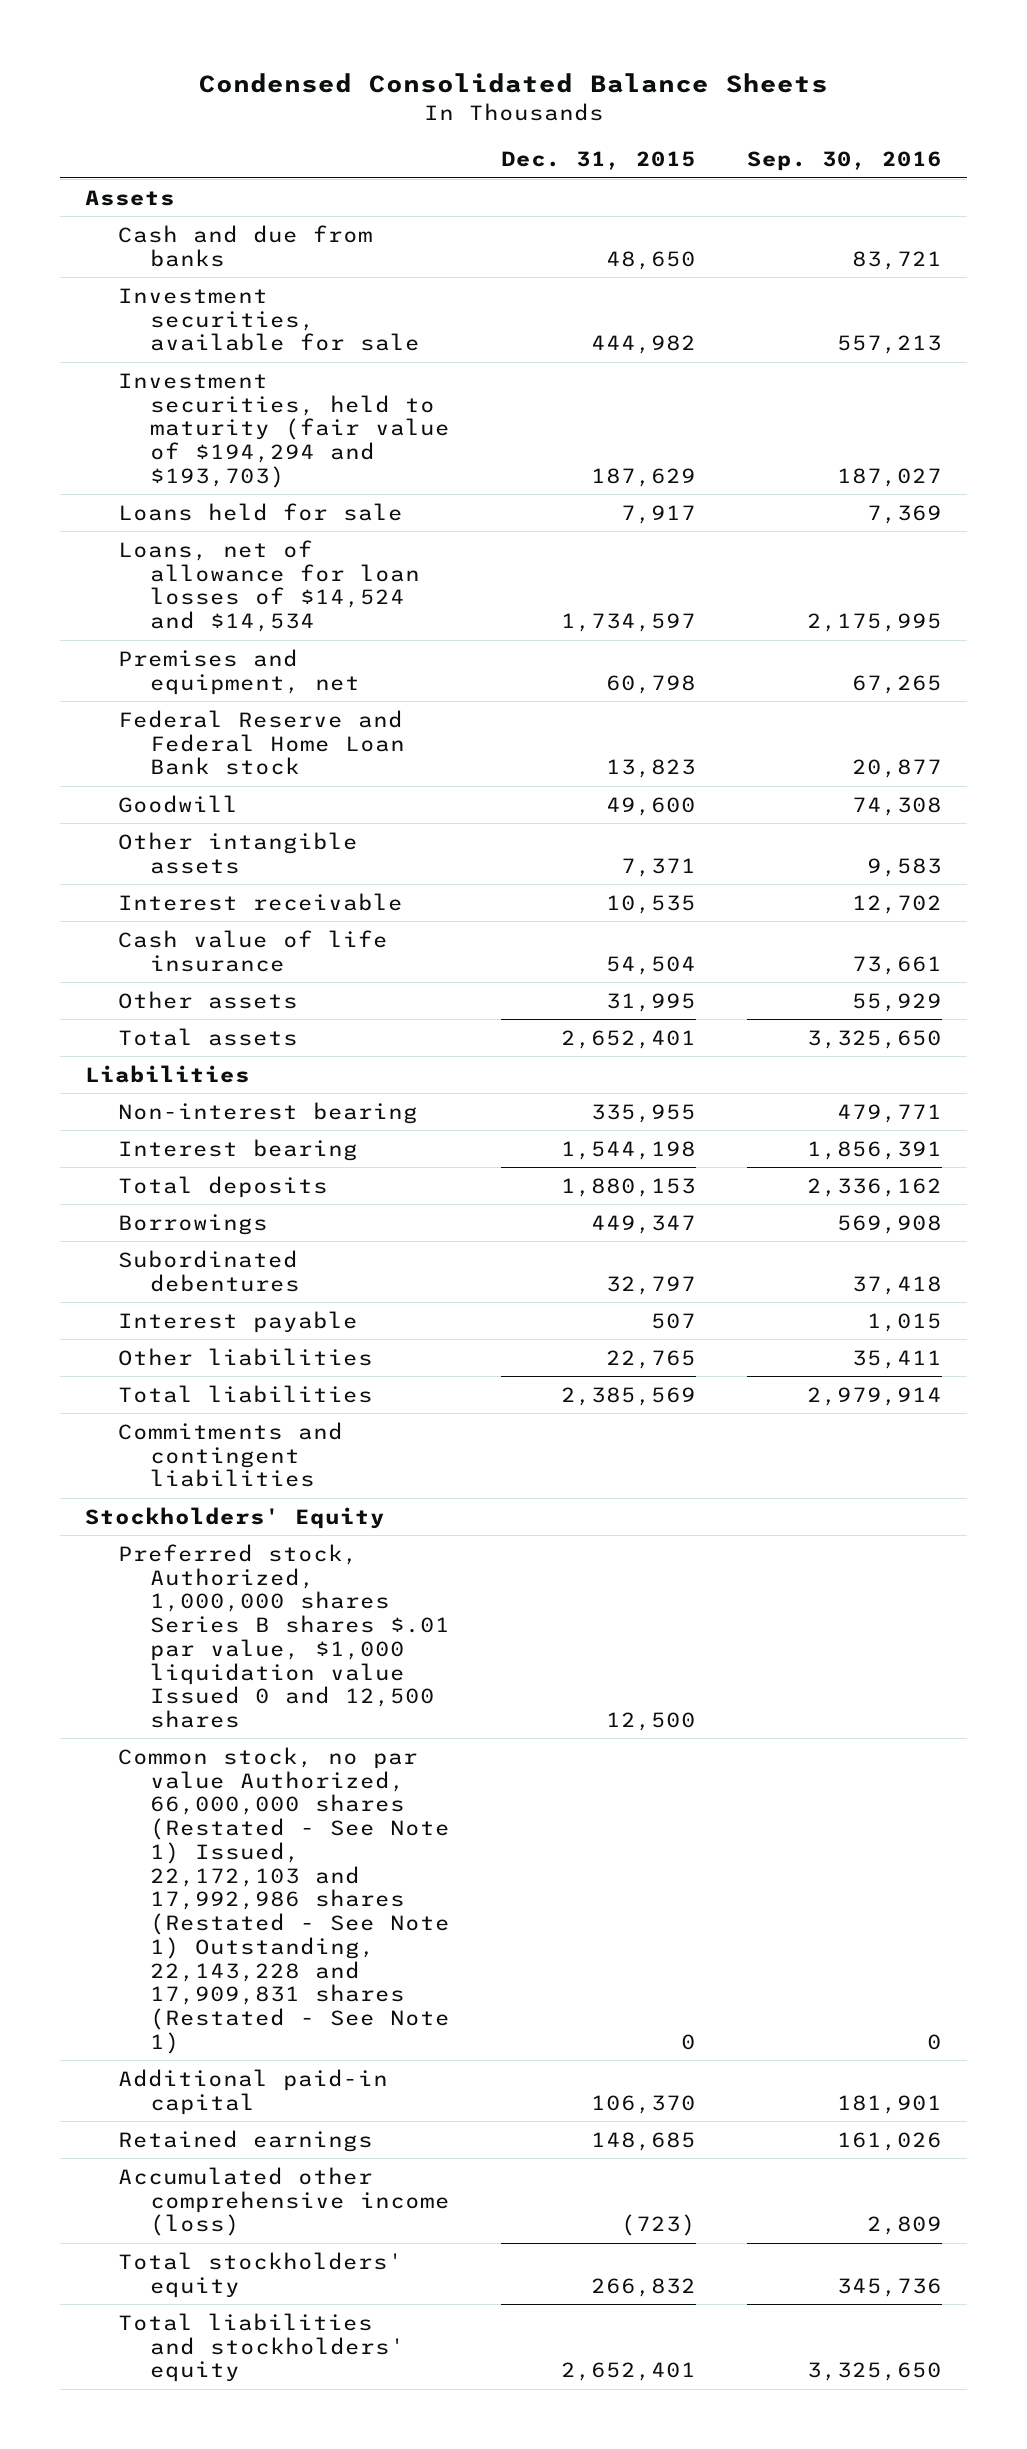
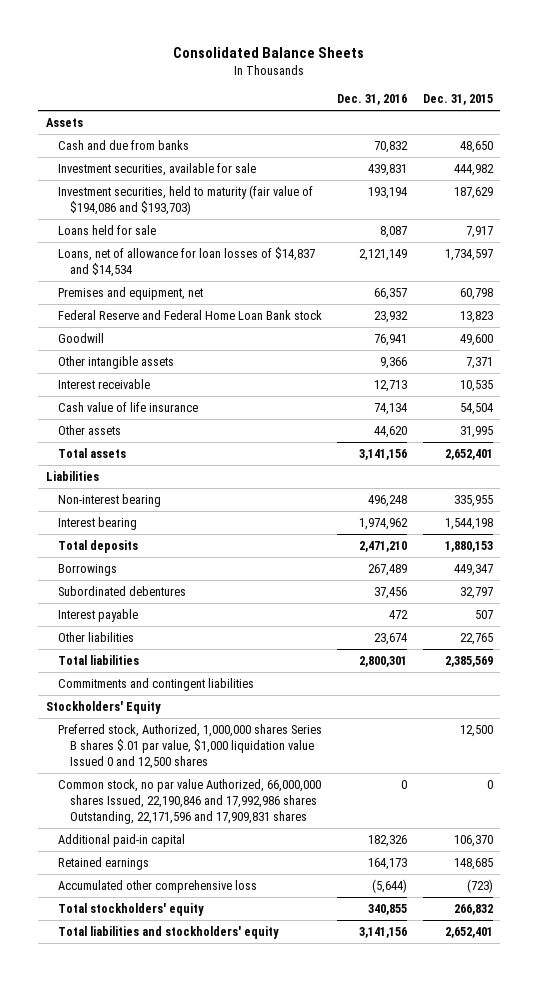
- Condensed Consolidated Balance Sheets
+ Consolidated Balance Sheets
- | Dec. 31, 2015 | Sep. 30, 2016
+ | Dec. 31, 2016 | Dec. 31, 2015
- Investment securities, held to maturity (fair value of $194,294 and $193,703) | 187,629 | 187,027
+ Investment securities, held to maturity (fair value of $194,086 and $193,703) | 193,194 | 187,629
- Loans, net of allowance for loan losses of $14,524 and $14,534 | 1,734,597 | 2,175,995
+ Loans, net of allowance for loan losses of $14,837 and $14,534 | 2,121,149 | 1,734,597
- Common stock, no par value Authorized, 66,000,000 shares (Restated - See Note 1) Issued, 22,172,103 and 17,992,986 shares (Restated - See Note 1) Outstanding, 22,143,228 and 17,909,831 shares (Restated - See Note 1) | 0 | 0
+ Common stock, no par value Authorized, 66,000,000 shares Issued, 22,190,846 and 17,992,986 shares Outstanding, 22,171,596 and 17,909,831 shares | 0 | 0
- Accumulated other comprehensive income (loss) | (723) | 2,809
+ Accumulated other comprehensive loss | (5,644) | (723)

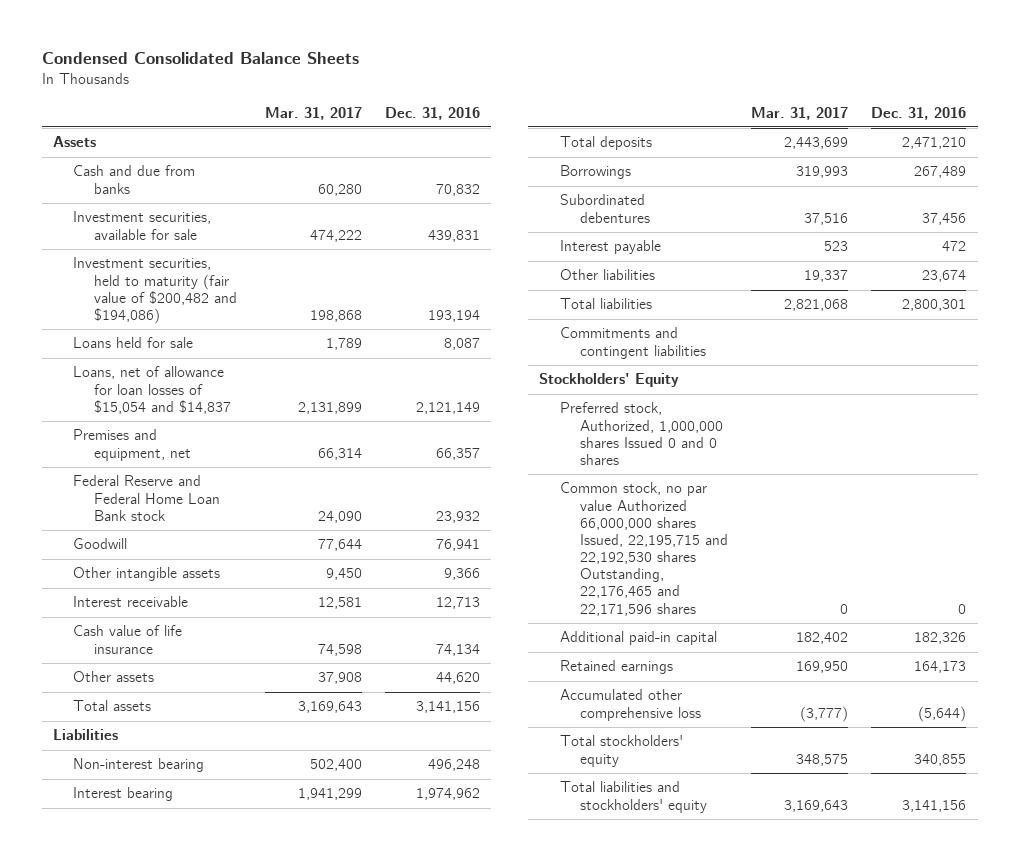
- Consolidated Balance Sheets
+ Condensed Consolidated Balance Sheets
- | Dec. 31, 2016 | Dec. 31, 2015
+ | Mar. 31, 2017 | Dec. 31, 2016
- Investment securities, held to maturity (fair value of $194,086 and $193,703) | 193,194 | 187,629
+ Investment securities, held to maturity (fair value of $200,482 and $194,086) | 198,868 | 193,194
- Loans, net of allowance for loan losses of $14,837 and $14,534 | 2,121,149 | 1,734,597
+ Loans, net of allowance for loan losses of $15,054 and $14,837 | 2,131,899 | 2,121,149
- Preferred stock, Authorized, 1,000,000 shares Series B shares $.01 par value, $1,000 liquidation value Issued 0 and 12,500 shares | | 12,500
- Common stock, no par value Authorized, 66,000,000 shares Issued, 22,190,846 and 17,992,986 shares Outstanding, 22,171,596 and 17,909,831 shares | 0 | 0
+ Preferred stock, Authorized, 1,000,000 shares Issued 0 and 0 shares
+ Common stock, no par value Authorized 66,000,000 shares Issued, 22,195,715 and 22,192,530 shares Outstanding, 22,176,465 and 22,171,596 shares | 0 | 0

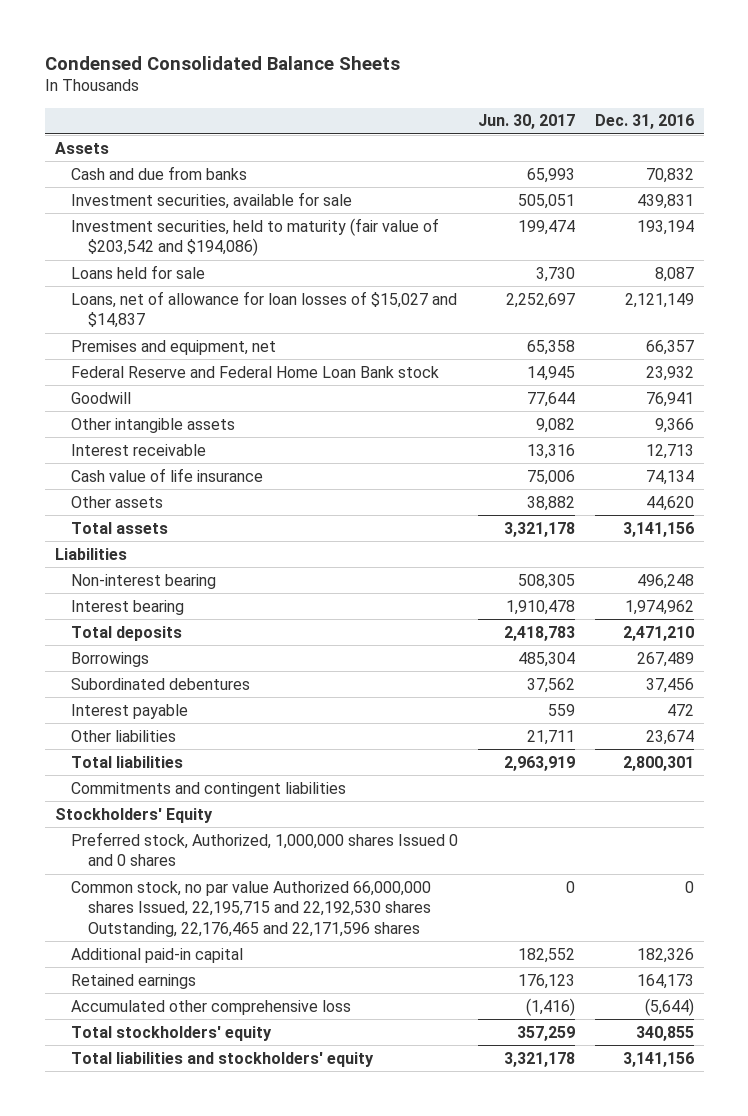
- | Mar. 31, 2017 | Dec. 31, 2016
+ | Jun. 30, 2017 | Dec. 31, 2016
- Investment securities, held to maturity (fair value of $200,482 and $194,086) | 198,868 | 193,194
+ Investment securities, held to maturity (fair value of $203,542 and $194,086) | 199,474 | 193,194
- Loans, net of allowance for loan losses of $15,054 and $14,837 | 2,131,899 | 2,121,149
+ Loans, net of allowance for loan losses of $15,027 and $14,837 | 2,252,697 | 2,121,149

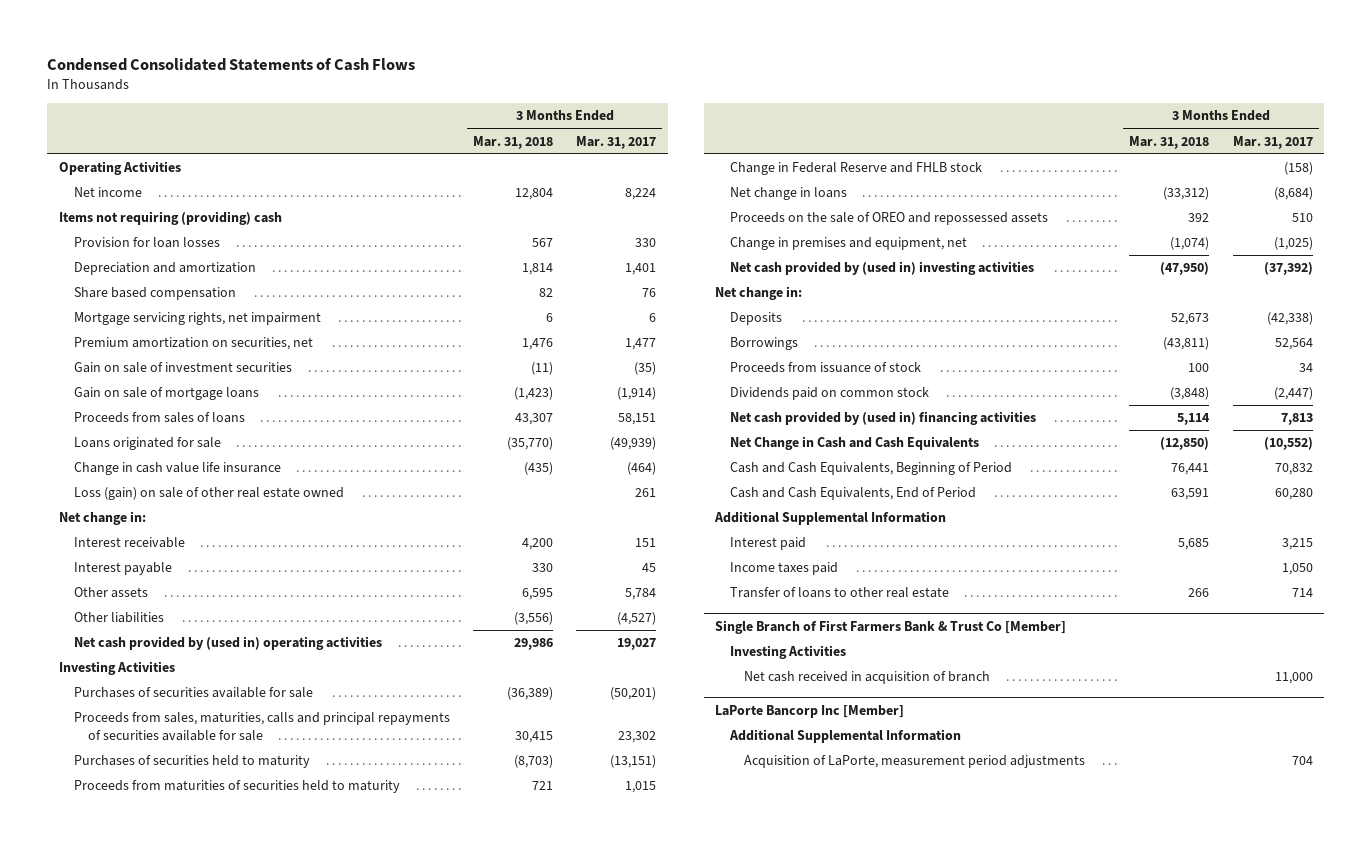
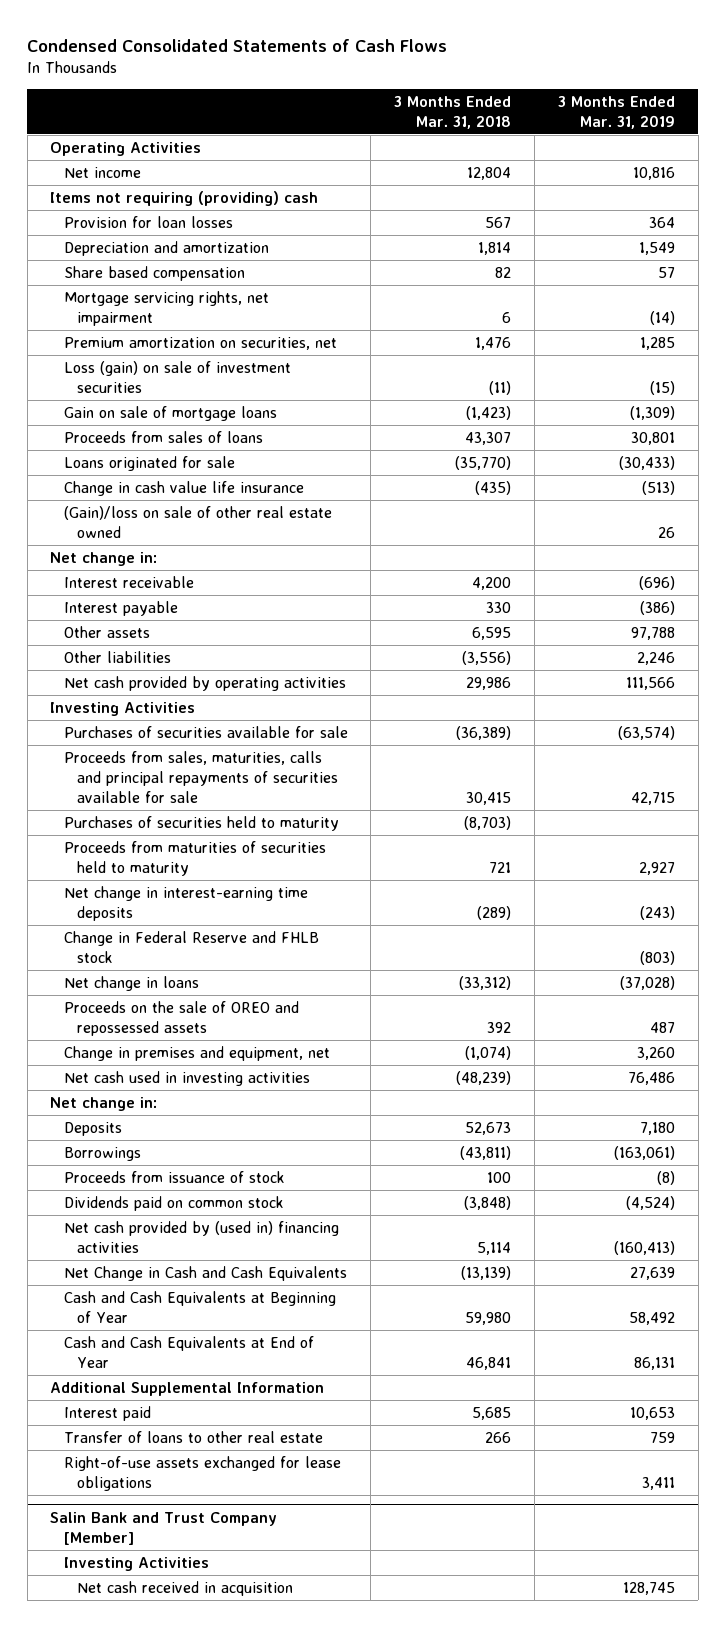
- | 3 Months Ended Mar. 31, 2018 | 3 Months Ended Mar. 31, 2017
+ | 3 Months Ended Mar. 31, 2018 | 3 Months Ended Mar. 31, 2019
- Gain on sale of investment securities | (11) | (35)
+ Loss (gain) on sale of investment securities | (11) | (15)
- Loss (gain) on sale of other real estate owned | | 261
+ (Gain)/loss on sale of other real estate owned | | 26
- Net cash provided by (used in) operating activities | 29,986 | 19,027
+ Net cash provided by operating activities | 29,986 | 111,566
+ Net change in interest-earning time deposits | (289) | (243)
- Net cash provided by (used in) investing activities | (47,950) | (37,392)
+ Net cash used in investing activities | (48,239) | 76,486
- Net Change in Cash and Cash Equivalents | (12,850) | (10,552)
- Cash and Cash Equivalents, Beginning of Period | 76,441 | 70,832
- Cash and Cash Equivalents, End of Period | 63,591 | 60,280
+ Net Change in Cash and Cash Equivalents | (13,139) | 27,639
+ Cash and Cash Equivalents at Beginning of Year | 59,980 | 58,492
+ Cash and Cash Equivalents at End of Year | 46,841 | 86,131
- Income taxes paid | | 1,050
- Single Branch of First Farmers Bank & Trust Co [Member]
+ Right-of-use assets exchanged for lease obligations | | 3,411
+ Salin Bank and Trust Company [Member]
- Net cash received in acquisition of branch | | 11,000
- LaPorte Bancorp Inc [Member]
- Additional Supplemental Information
- Acquisition of LaPorte, measurement period adjustments | | 704
+ Net cash received in acquisition | | 128,745

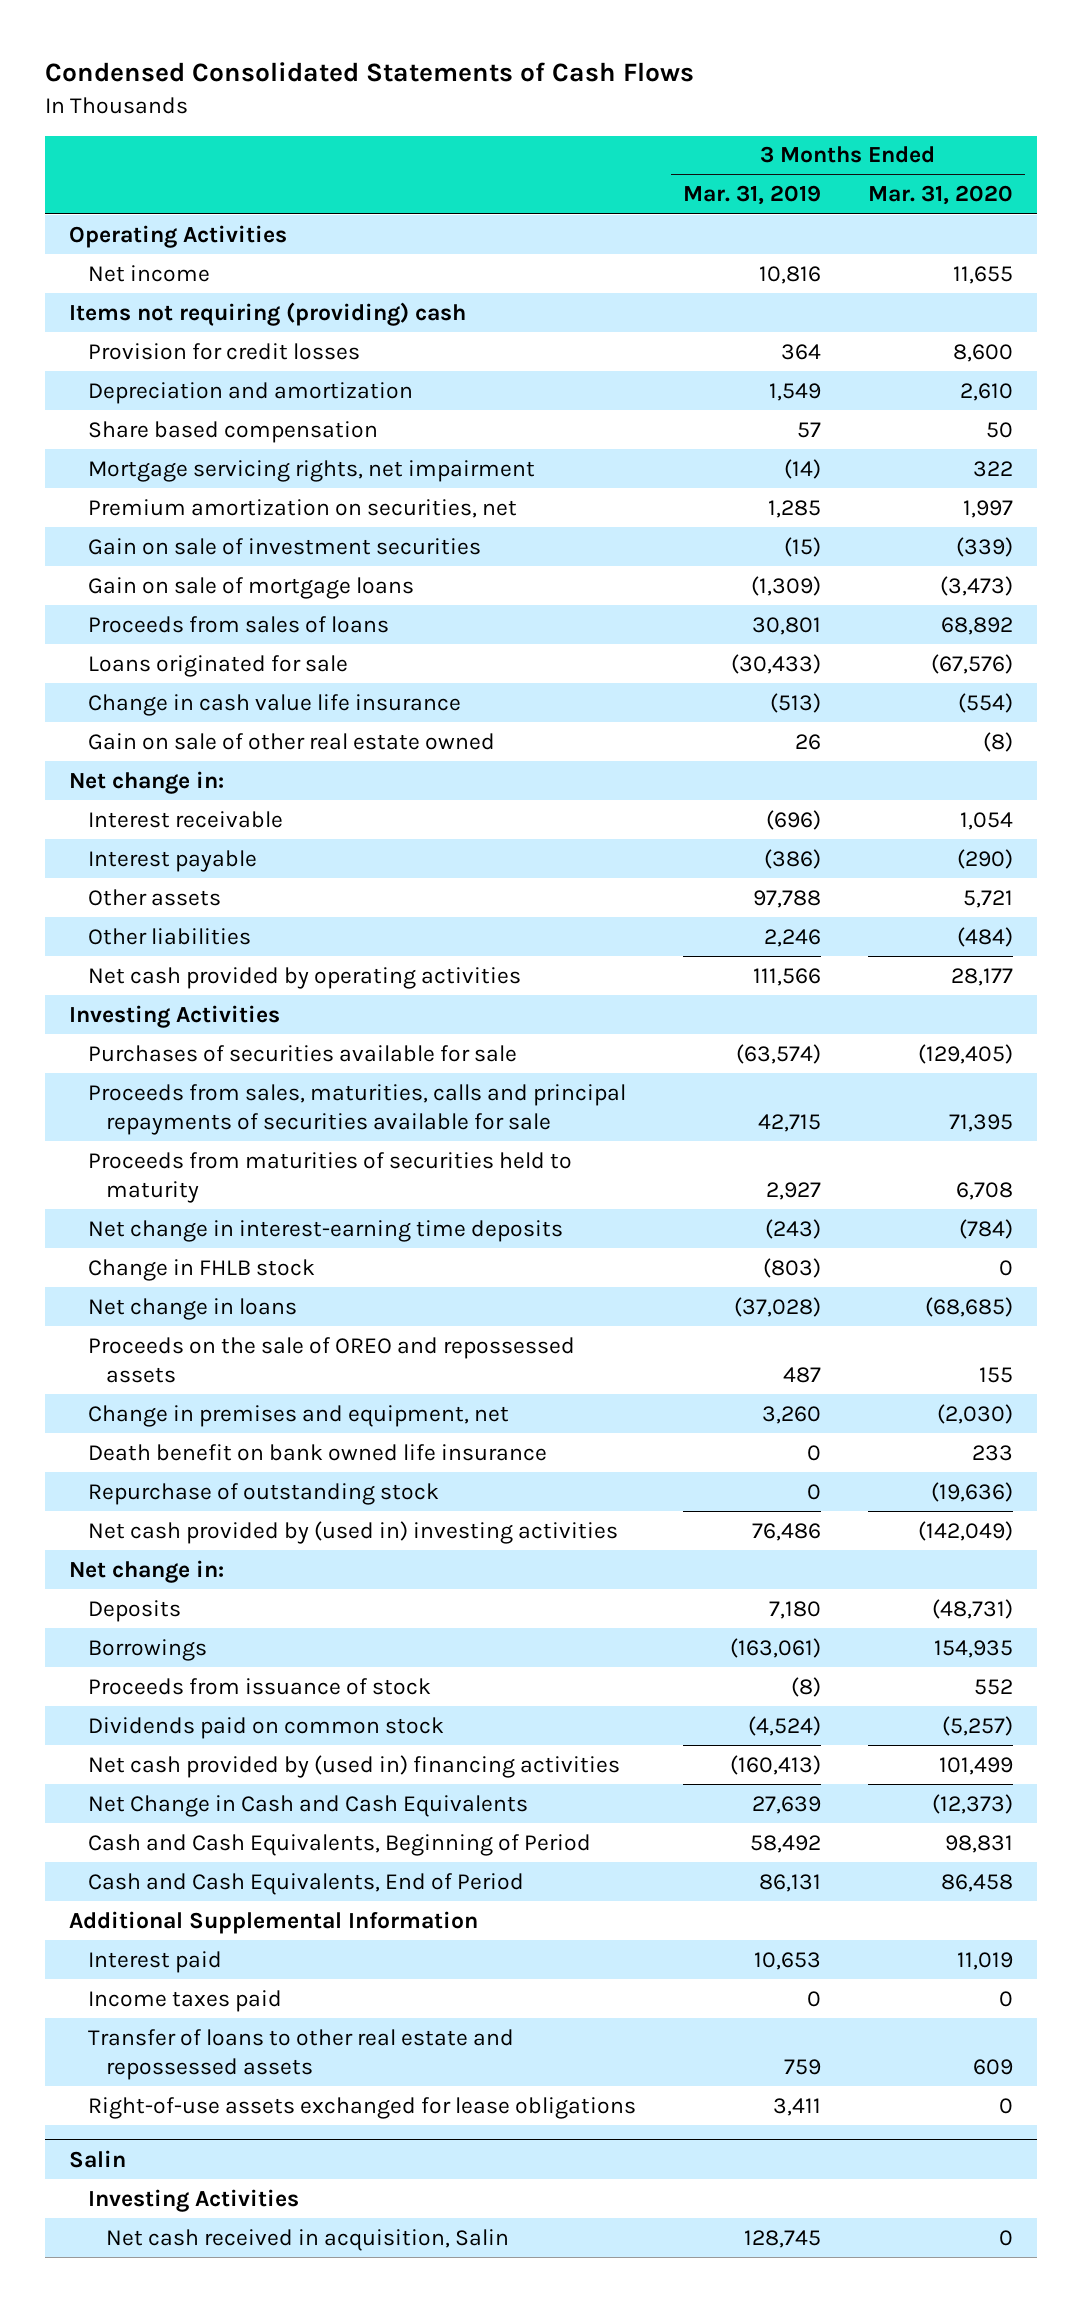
- | 3 Months Ended Mar. 31, 2018 | 3 Months Ended Mar. 31, 2019
+ | 3 Months Ended Mar. 31, 2019 | 3 Months Ended Mar. 31, 2020
- Provision for loan losses | 567 | 364
+ Provision for credit losses | 364 | 8,600
- Loss (gain) on sale of investment securities | (11) | (15)
+ Gain on sale of investment securities | (15) | (339)
- (Gain)/loss on sale of other real estate owned | | 26
+ Gain on sale of other real estate owned | 26 | (8)
- Purchases of securities held to maturity | (8,703) |
- Change in Federal Reserve and FHLB stock | | (803)
+ Change in FHLB stock | (803) | 0
- Net cash used in investing activities | (48,239) | 76,486
+ Death benefit on bank owned life insurance | 0 | 233
+ Repurchase of outstanding stock | 0 | (19,636)
+ Net cash provided by (used in) investing activities | 76,486 | (142,049)
- Cash and Cash Equivalents at Beginning of Year | 59,980 | 58,492
- Cash and Cash Equivalents at End of Year | 46,841 | 86,131
+ Cash and Cash Equivalents, Beginning of Period | 58,492 | 98,831
+ Cash and Cash Equivalents, End of Period | 86,131 | 86,458
- Transfer of loans to other real estate | 266 | 759
+ Income taxes paid | 0 | 0
+ Transfer of loans to other real estate and repossessed assets | 759 | 609
- Salin Bank and Trust Company [Member]
+ Salin
- Net cash received in acquisition | | 128,745
+ Net cash received in acquisition, Salin | 128,745 | 0

